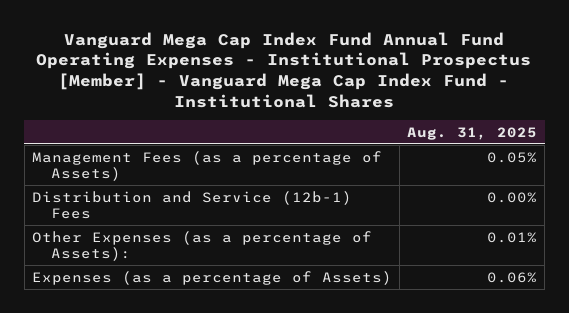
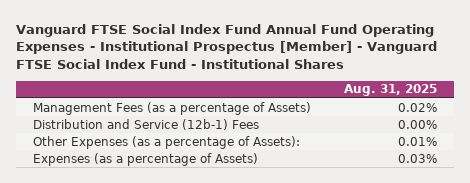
- Vanguard Mega Cap Index Fund Annual Fund Operating Expenses - Institutional Prospectus [Member] - Vanguard Mega Cap Index Fund - Institutional Shares
+ Vanguard FTSE Social Index Fund Annual Fund Operating Expenses - Institutional Prospectus [Member] - Vanguard FTSE Social Index Fund - Institutional Shares
- Management Fees (as a percentage of Assets) | 0.05%
+ Management Fees (as a percentage of Assets) | 0.02%
- Expenses (as a percentage of Assets) | 0.06%
+ Expenses (as a percentage of Assets) | 0.03%

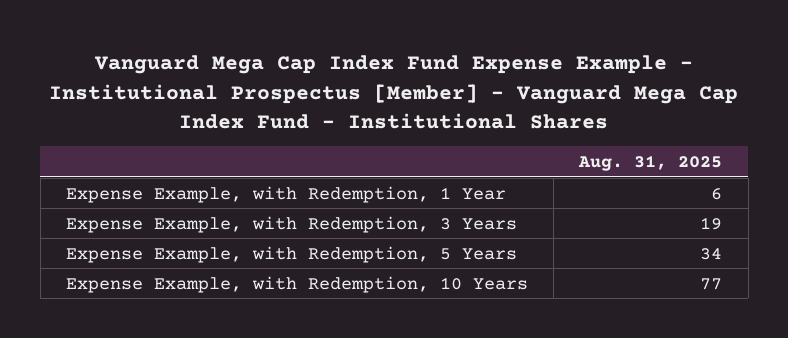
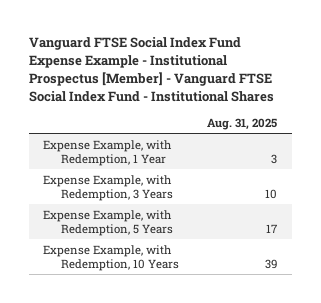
- Vanguard Mega Cap Index Fund Expense Example - Institutional Prospectus [Member] - Vanguard Mega Cap Index Fund - Institutional Shares
+ Vanguard FTSE Social Index Fund Expense Example - Institutional Prospectus [Member] - Vanguard FTSE Social Index Fund - Institutional Shares
- Expense Example, with Redemption, 1 Year | 6
- Expense Example, with Redemption, 3 Years | 19
- Expense Example, with Redemption, 5 Years | 34
- Expense Example, with Redemption, 10 Years | 77
+ Expense Example, with Redemption, 1 Year | 3
+ Expense Example, with Redemption, 3 Years | 10
+ Expense Example, with Redemption, 5 Years | 17
+ Expense Example, with Redemption, 10 Years | 39

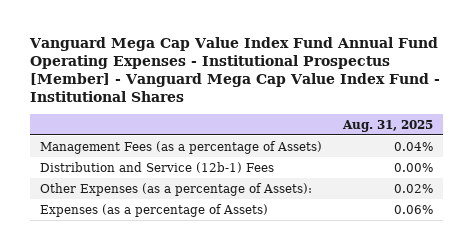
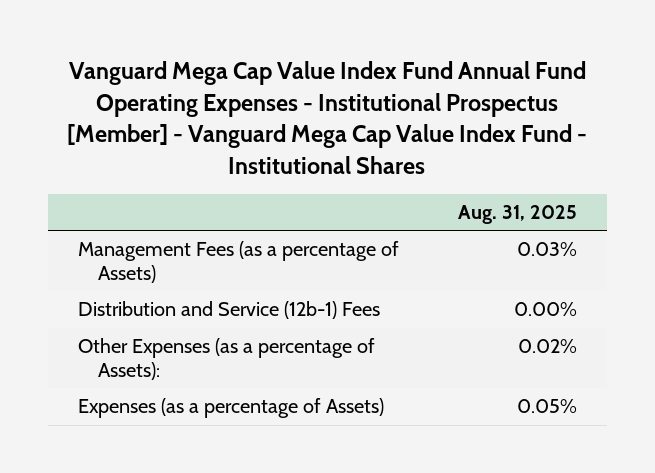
- Management Fees (as a percentage of Assets) | 0.04%
+ Management Fees (as a percentage of Assets) | 0.03%
- Expenses (as a percentage of Assets) | 0.06%
+ Expenses (as a percentage of Assets) | 0.05%

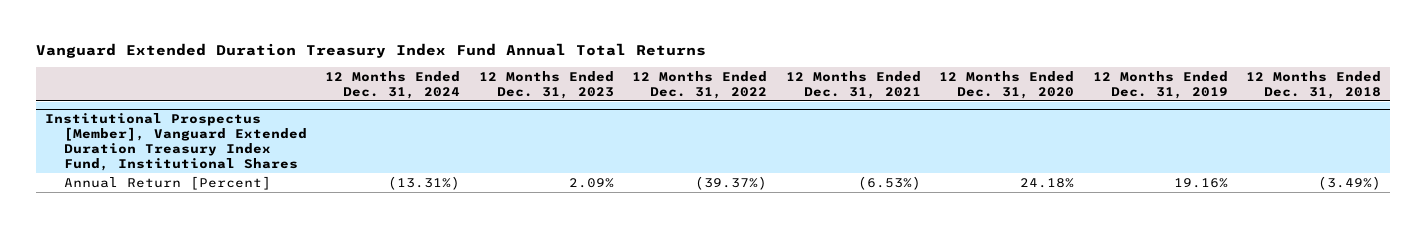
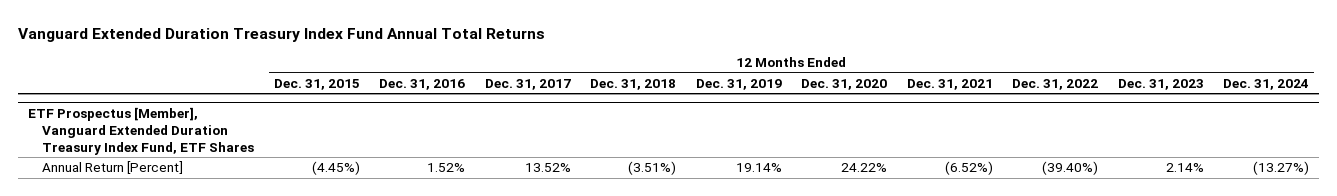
- | 12 Months Ended Dec. 31, 2024 | 12 Months Ended Dec. 31, 2023 | 12 Months Ended Dec. 31, 2022 | 12 Months Ended Dec. 31, 2021 | 12 Months Ended Dec. 31, 2020 | 12 Months Ended Dec. 31, 2019 | 12 Months Ended Dec. 31, 2018
+ | 12 Months Ended Dec. 31, 2015 | 12 Months Ended Dec. 31, 2016 | 12 Months Ended Dec. 31, 2017 | 12 Months Ended Dec. 31, 2018 | 12 Months Ended Dec. 31, 2019 | 12 Months Ended Dec. 31, 2020 | 12 Months Ended Dec. 31, 2021 | 12 Months Ended Dec. 31, 2022 | 12 Months Ended Dec. 31, 2023 | 12 Months Ended Dec. 31, 2024
- Institutional Prospectus [Member], Vanguard Extended Duration Treasury Index Fund, Institutional Shares
- Annual Return [Percent] | (13.31%) | 2.09% | (39.37%) | (6.53%) | 24.18% | 19.16% | (3.49%)
+ ETF Prospectus [Member], Vanguard Extended Duration Treasury Index Fund, ETF Shares
+ Annual Return [Percent] | (4.45%) | 1.52% | 13.52% | (3.51%) | 19.14% | 24.22% | (6.52%) | (39.40%) | 2.14% | (13.27%)

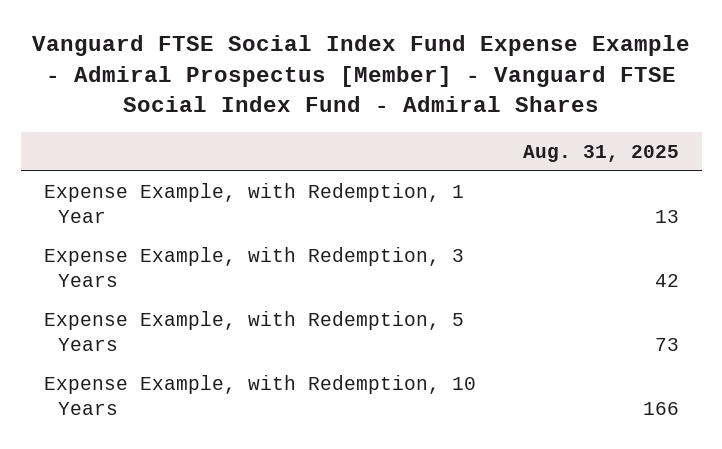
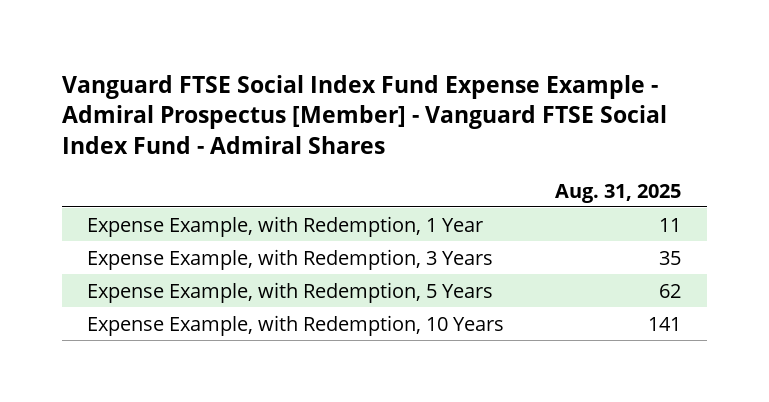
- Expense Example, with Redemption, 1 Year | 13
- Expense Example, with Redemption, 3 Years | 42
- Expense Example, with Redemption, 5 Years | 73
- Expense Example, with Redemption, 10 Years | 166
+ Expense Example, with Redemption, 1 Year | 11
+ Expense Example, with Redemption, 3 Years | 35
+ Expense Example, with Redemption, 5 Years | 62
+ Expense Example, with Redemption, 10 Years | 141

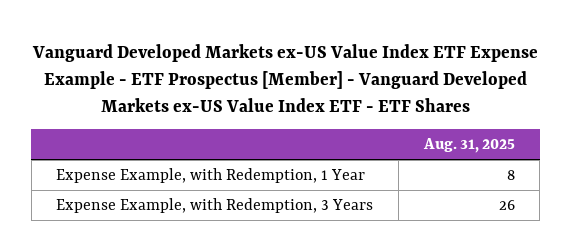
- Vanguard FTSE Social Index Fund Expense Example - Admiral Prospectus [Member] - Vanguard FTSE Social Index Fund - Admiral Shares
+ Vanguard Developed Markets ex-US Value Index ETF Expense Example - ETF Prospectus [Member] - Vanguard Developed Markets ex-US Value Index ETF - ETF Shares
- Expense Example, with Redemption, 1 Year | 11
- Expense Example, with Redemption, 3 Years | 35
- Expense Example, with Redemption, 5 Years | 62
- Expense Example, with Redemption, 10 Years | 141
+ Expense Example, with Redemption, 1 Year | 8
+ Expense Example, with Redemption, 3 Years | 26

